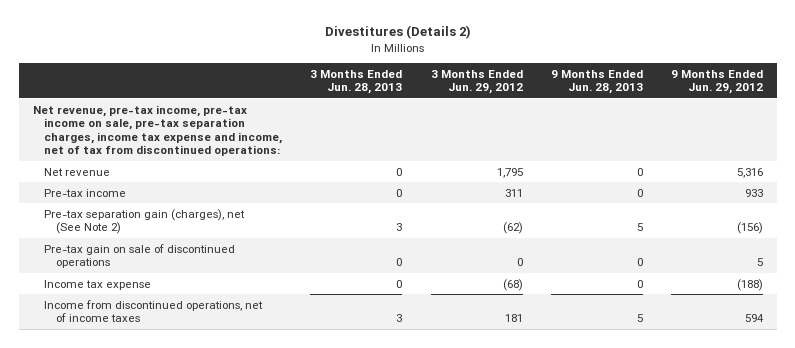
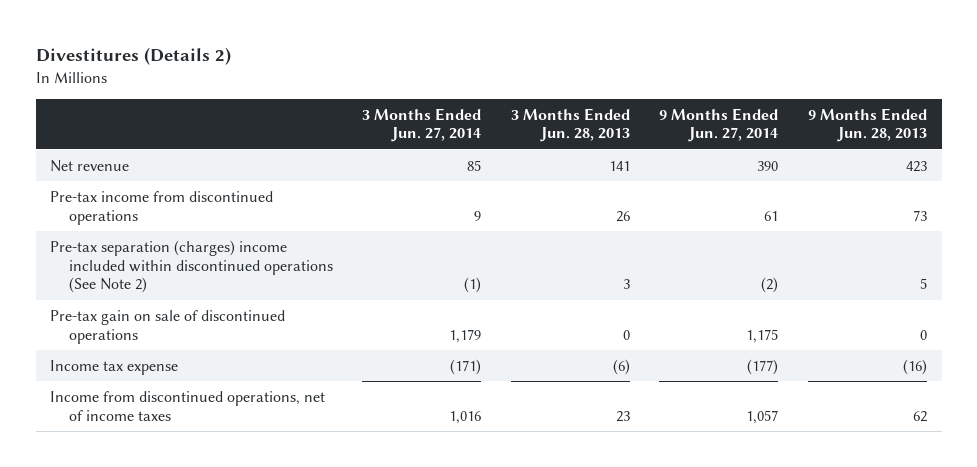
- | 3 Months Ended Jun. 28, 2013 | 3 Months Ended Jun. 29, 2012 | 9 Months Ended Jun. 28, 2013 | 9 Months Ended Jun. 29, 2012
+ | 3 Months Ended Jun. 27, 2014 | 3 Months Ended Jun. 28, 2013 | 9 Months Ended Jun. 27, 2014 | 9 Months Ended Jun. 28, 2013
- Net revenue, pre-tax income, pre-tax income on sale, pre-tax separation charges, income tax expense and income, net of tax from discontinued operations:
- Net revenue | 0 | 1,795 | 0 | 5,316
- Pre-tax income | 0 | 311 | 0 | 933
- Pre-tax separation gain (charges), net (See Note 2) | 3 | (62) | 5 | (156)
+ Net revenue | 85 | 141 | 390 | 423
+ Pre-tax income from discontinued operations | 9 | 26 | 61 | 73
+ Pre-tax separation (charges) income included within discontinued operations (See Note 2) | (1) | 3 | (2) | 5
- Income tax expense | 0 | (68) | 0 | (188)
- Income from discontinued operations, net of income taxes | 3 | 181 | 5 | 594
+ Income tax expense | (171) | (6) | (177) | (16)
+ Income from discontinued operations, net of income taxes | 1,016 | 23 | 1,057 | 62

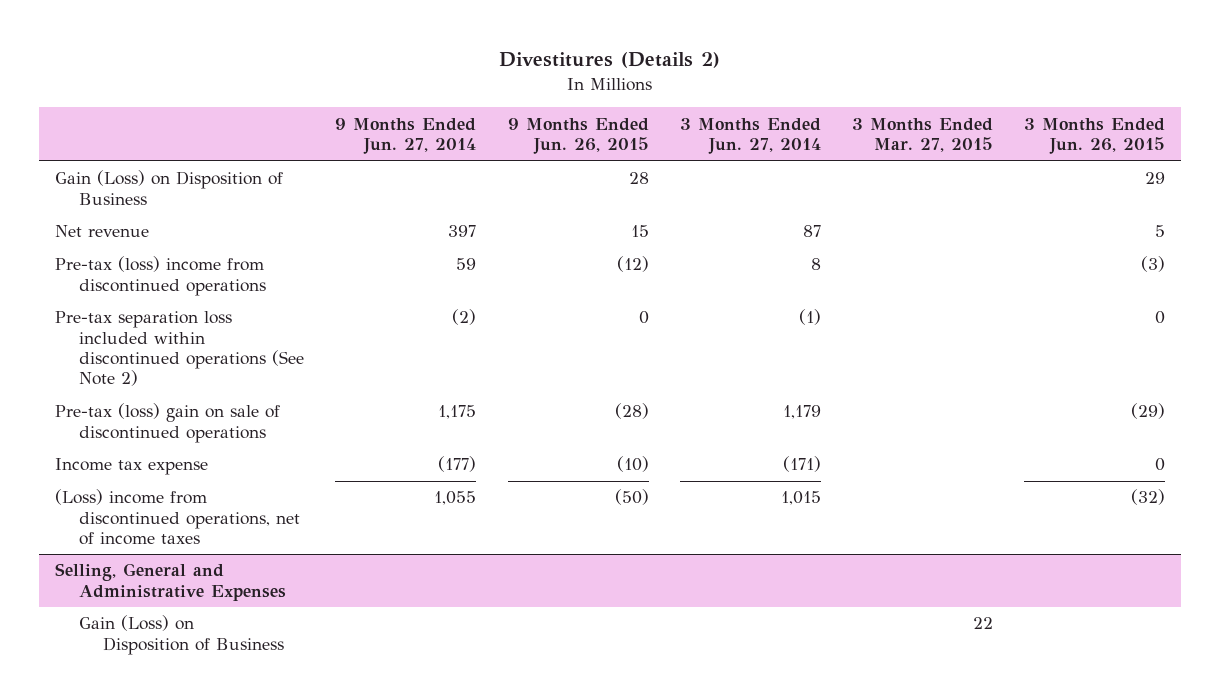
- | 3 Months Ended Jun. 27, 2014 | 3 Months Ended Jun. 28, 2013 | 9 Months Ended Jun. 27, 2014 | 9 Months Ended Jun. 28, 2013
+ | 9 Months Ended Jun. 27, 2014 | 9 Months Ended Jun. 26, 2015 | 3 Months Ended Jun. 27, 2014 | 3 Months Ended Mar. 27, 2015 | 3 Months Ended Jun. 26, 2015
- Net revenue | 85 | 141 | 390 | 423
- Pre-tax income from discontinued operations | 9 | 26 | 61 | 73
- Pre-tax separation (charges) income included within discontinued operations (See Note 2) | (1) | 3 | (2) | 5
- Pre-tax gain on sale of discontinued operations | 1,179 | 0 | 1,175 | 0
+ Gain (Loss) on Disposition of Business | | 28 | | | 29
+ Net revenue | 397 | 15 | 87 | | 5
+ Pre-tax (loss) income from discontinued operations | 59 | (12) | 8 | | (3)
+ Pre-tax separation loss included within discontinued operations (See Note 2) | (2) | 0 | (1) | | 0
+ Pre-tax (loss) gain on sale of discontinued operations | 1,175 | (28) | 1,179 | | (29)
- Income from discontinued operations, net of income taxes | 1,016 | 23 | 1,057 | 62
+ (Loss) income from discontinued operations, net of income taxes | 1,055 | (50) | 1,015 | | (32)
+ Selling, General and Administrative Expenses
+ Gain (Loss) on Disposition of Business | | | | 22 |

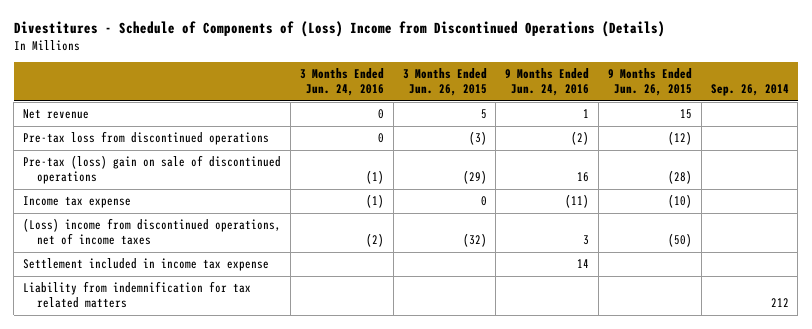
- Divestitures (Details 2)
+ Divestitures - Schedule of Components of (Loss) Income from Discontinued Operations (Details)
- | 9 Months Ended Jun. 27, 2014 | 9 Months Ended Jun. 26, 2015 | 3 Months Ended Jun. 27, 2014 | 3 Months Ended Mar. 27, 2015 | 3 Months Ended Jun. 26, 2015
+ | 3 Months Ended Jun. 24, 2016 | 3 Months Ended Jun. 26, 2015 | 9 Months Ended Jun. 24, 2016 | 9 Months Ended Jun. 26, 2015 | Sep. 26, 2014
- Gain (Loss) on Disposition of Business | | 28 | | | 29
- Pre-tax (loss) income from discontinued operations | 59 | (12) | 8 | | (3)
- Pre-tax separation loss included within discontinued operations (See Note 2) | (2) | 0 | (1) | | 0
+ Pre-tax loss from discontinued operations | 0 | (3) | (2) | (12) |
- Selling, General and Administrative Expenses
- Gain (Loss) on Disposition of Business | | | | 22 |
+ Settlement included in income tax expense | | | 14 | |
+ Liability from indemnification for tax related matters | | | | | 212

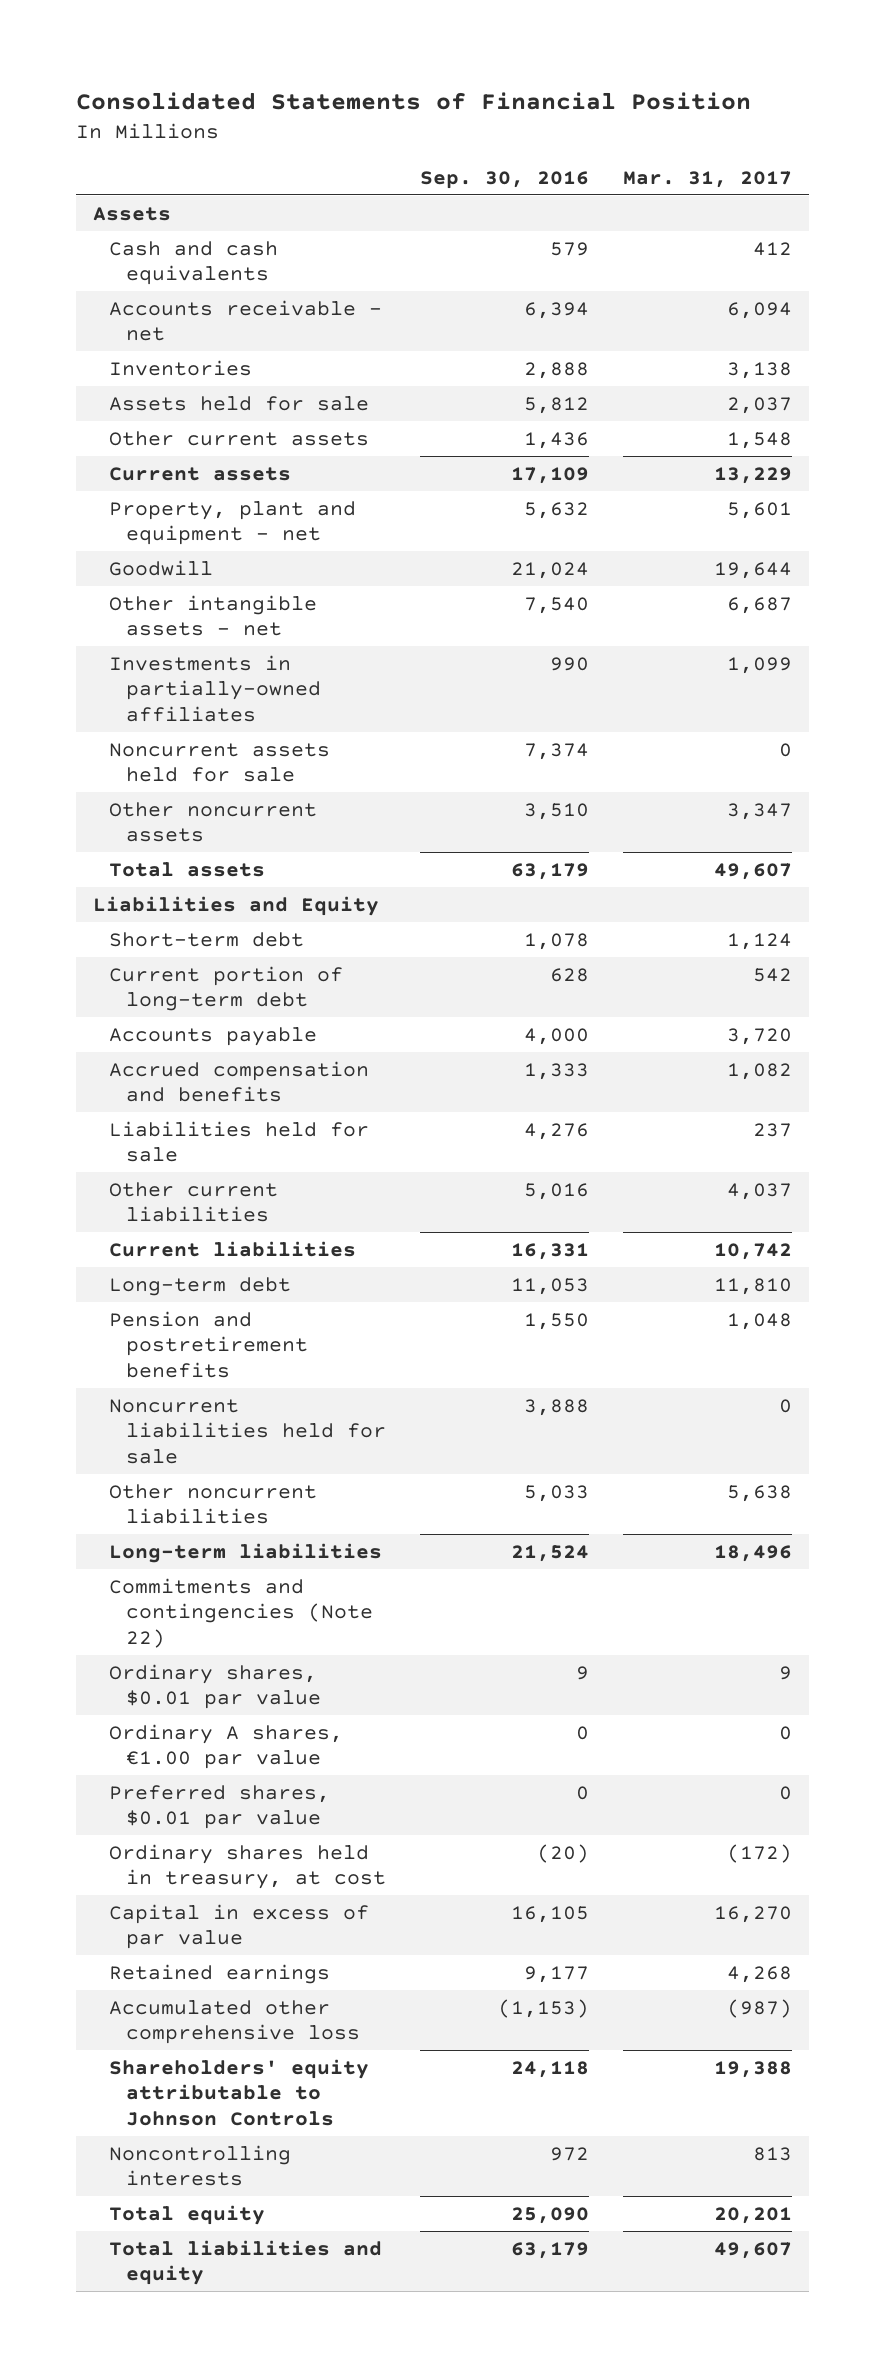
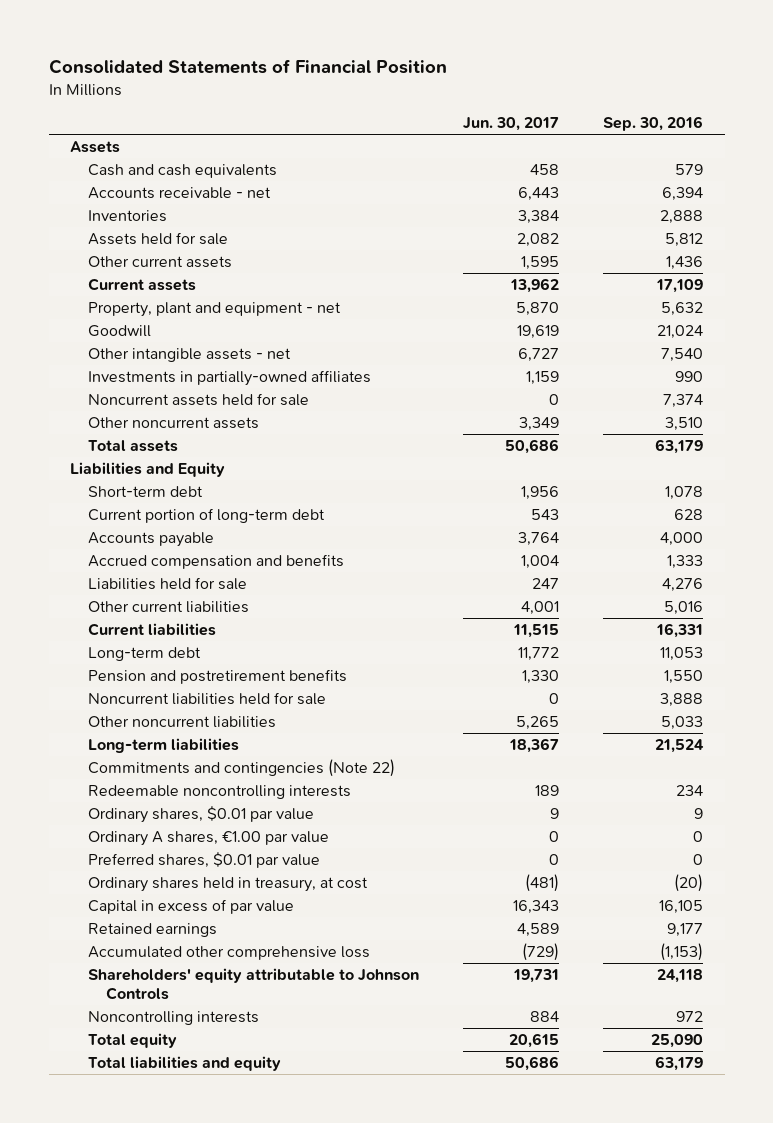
- | Sep. 30, 2016 | Mar. 31, 2017
+ | Jun. 30, 2017 | Sep. 30, 2016
+ Redeemable noncontrolling interests | 189 | 234

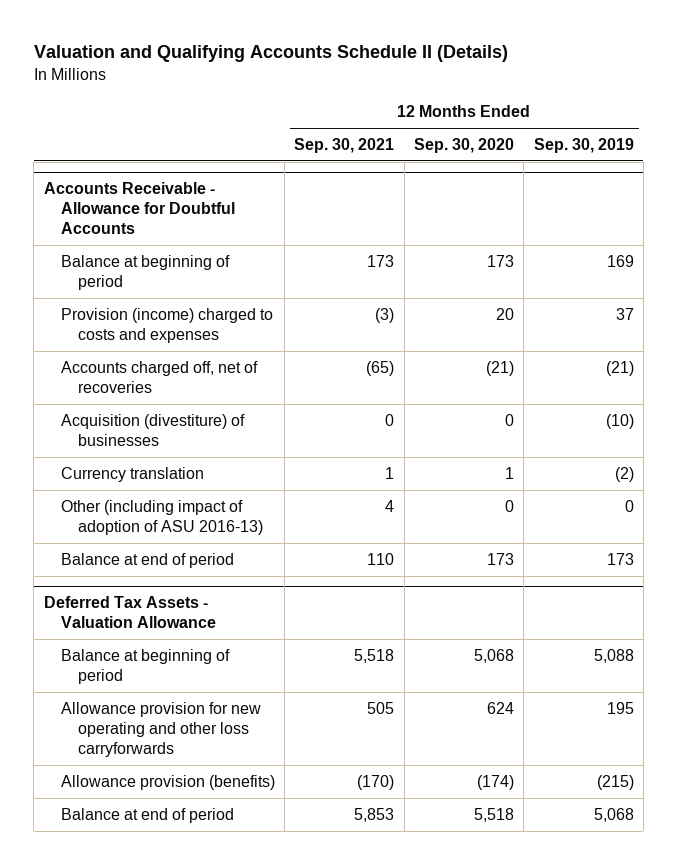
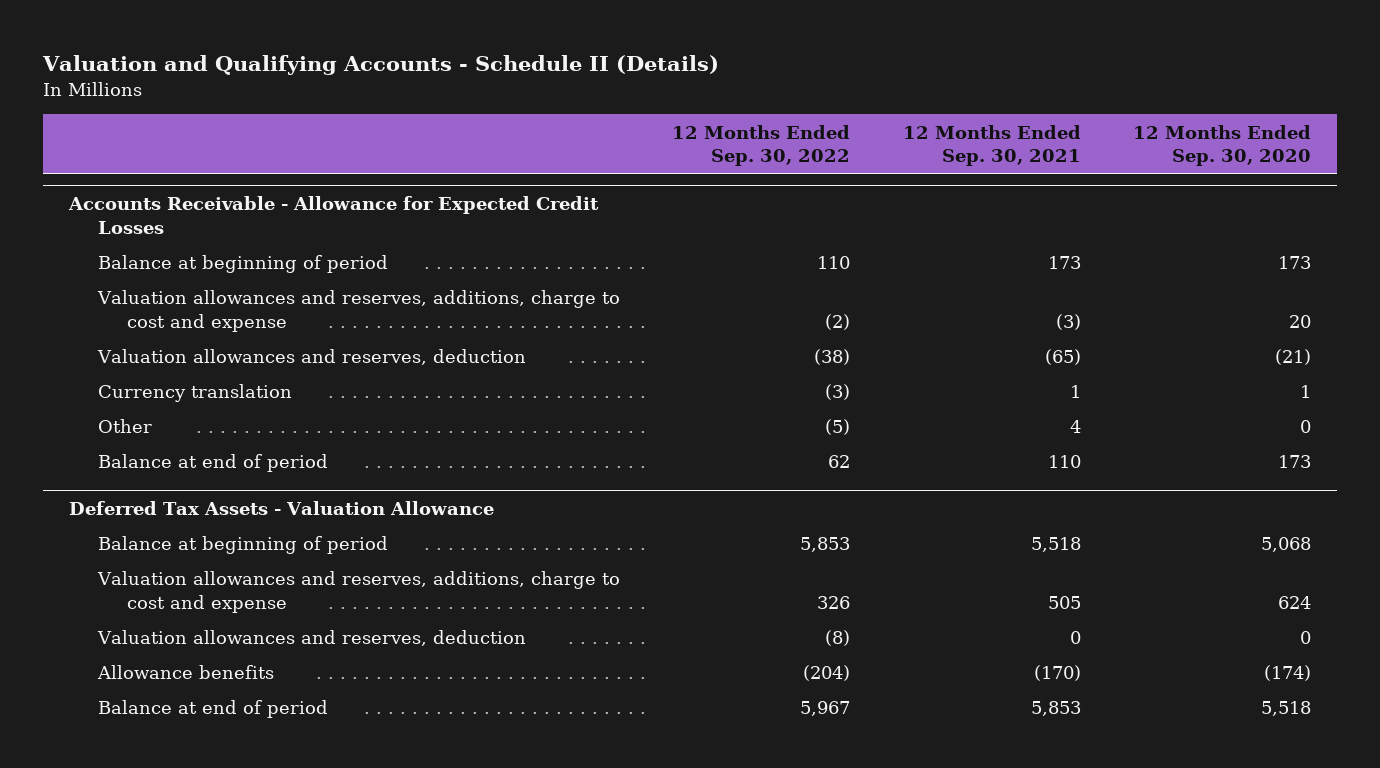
- Valuation and Qualifying Accounts Schedule II (Details)
+ Valuation and Qualifying Accounts - Schedule II (Details)
- | 12 Months Ended Sep. 30, 2021 | 12 Months Ended Sep. 30, 2020 | 12 Months Ended Sep. 30, 2019
+ | 12 Months Ended Sep. 30, 2022 | 12 Months Ended Sep. 30, 2021 | 12 Months Ended Sep. 30, 2020
- Accounts Receivable - Allowance for Doubtful Accounts
+ Accounts Receivable - Allowance for Expected Credit Losses
- Provision (income) charged to costs and expenses | (3) | 20 | 37
- Accounts charged off, net of recoveries | (65) | (21) | (21)
- Acquisition (divestiture) of businesses | 0 | 0 | (10)
+ Valuation allowances and reserves, additions, charge to cost and expense | (2) | (3) | 20
+ Valuation allowances and reserves, deduction | (38) | (65) | (21)
- Other (including impact of adoption of ASU 2016-13) | 4 | 0 | 0
+ Other | (5) | 4 | 0
@ Deferred Tax Assets - Valuation Allowance
- Allowance provision for new operating and other loss carryforwards | 505 | 624 | 195
- Allowance provision (benefits) | (170) | (174) | (215)
+ Valuation allowances and reserves, additions, charge to cost and expense | 326 | 505 | 624
+ Valuation allowances and reserves, deduction | (8) | 0 | 0
+ Allowance benefits | (204) | (170) | (174)

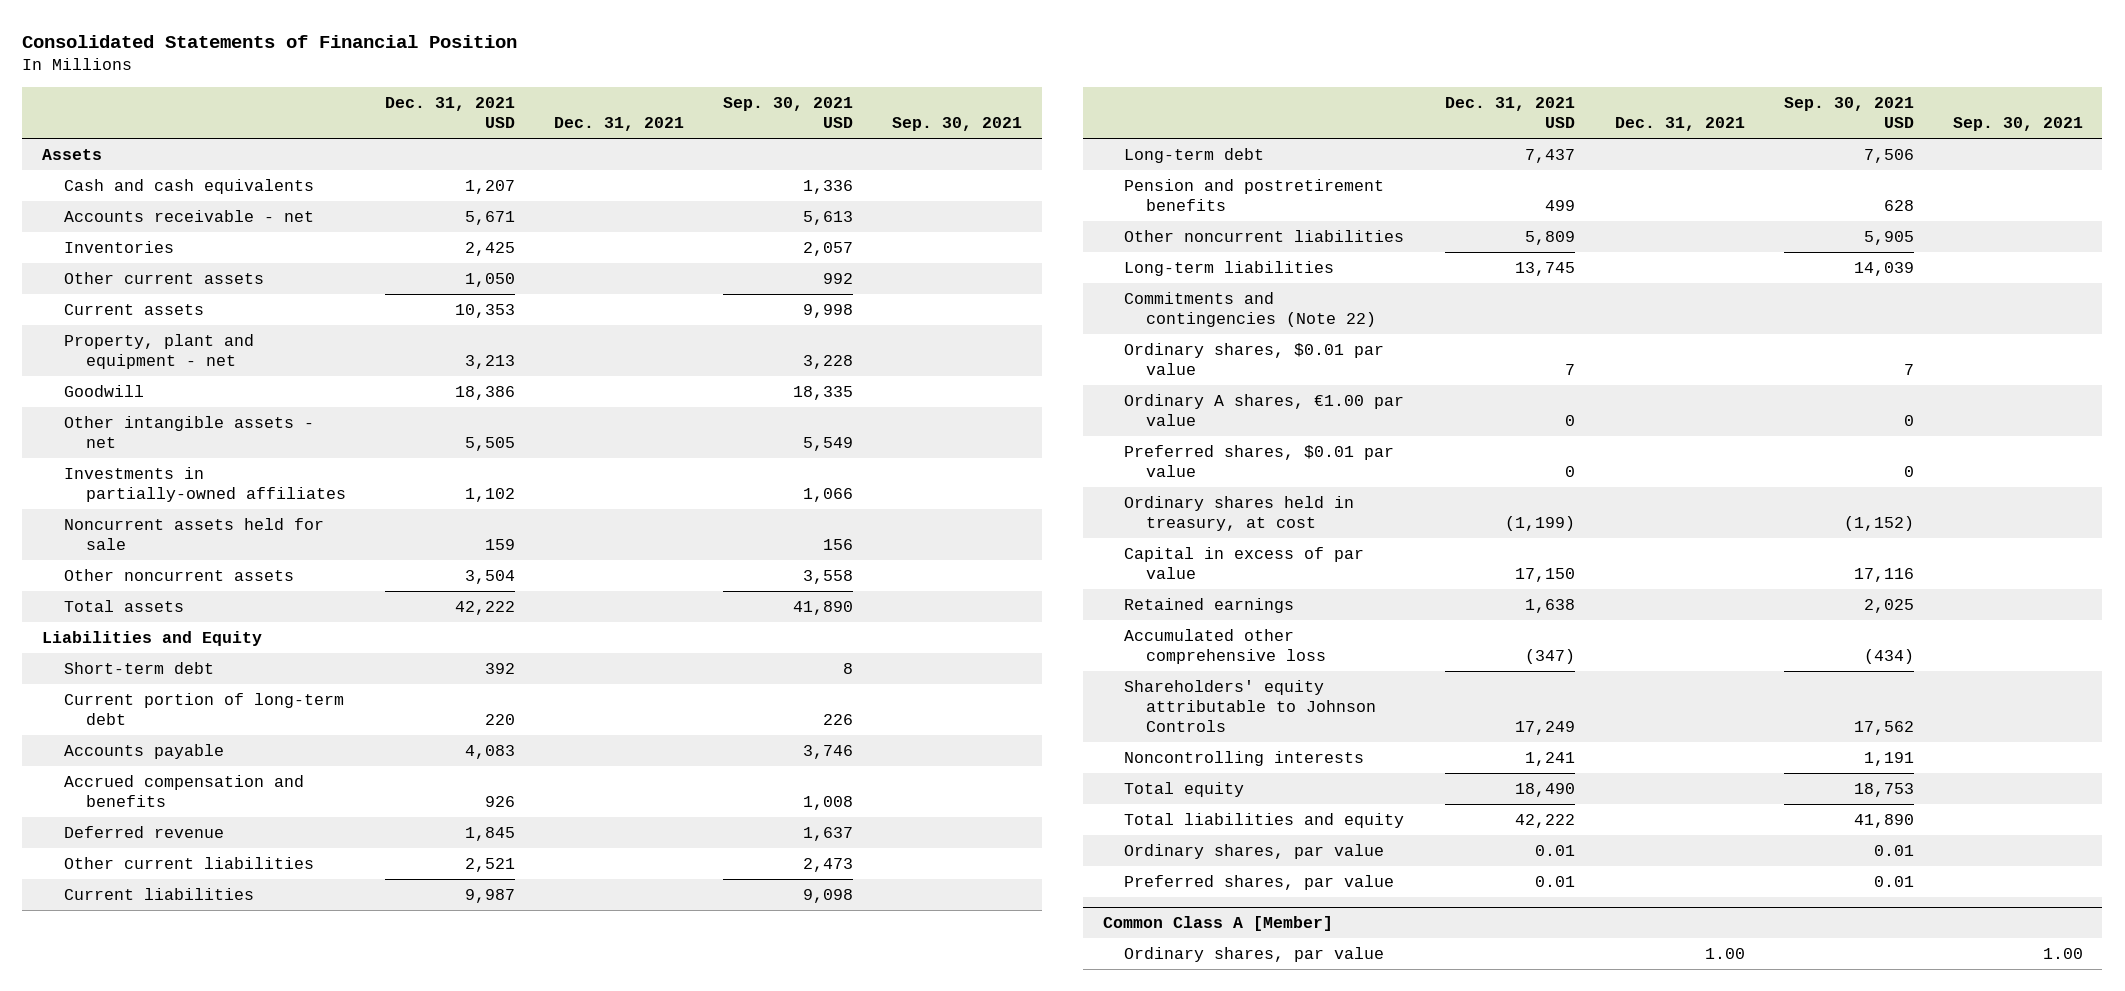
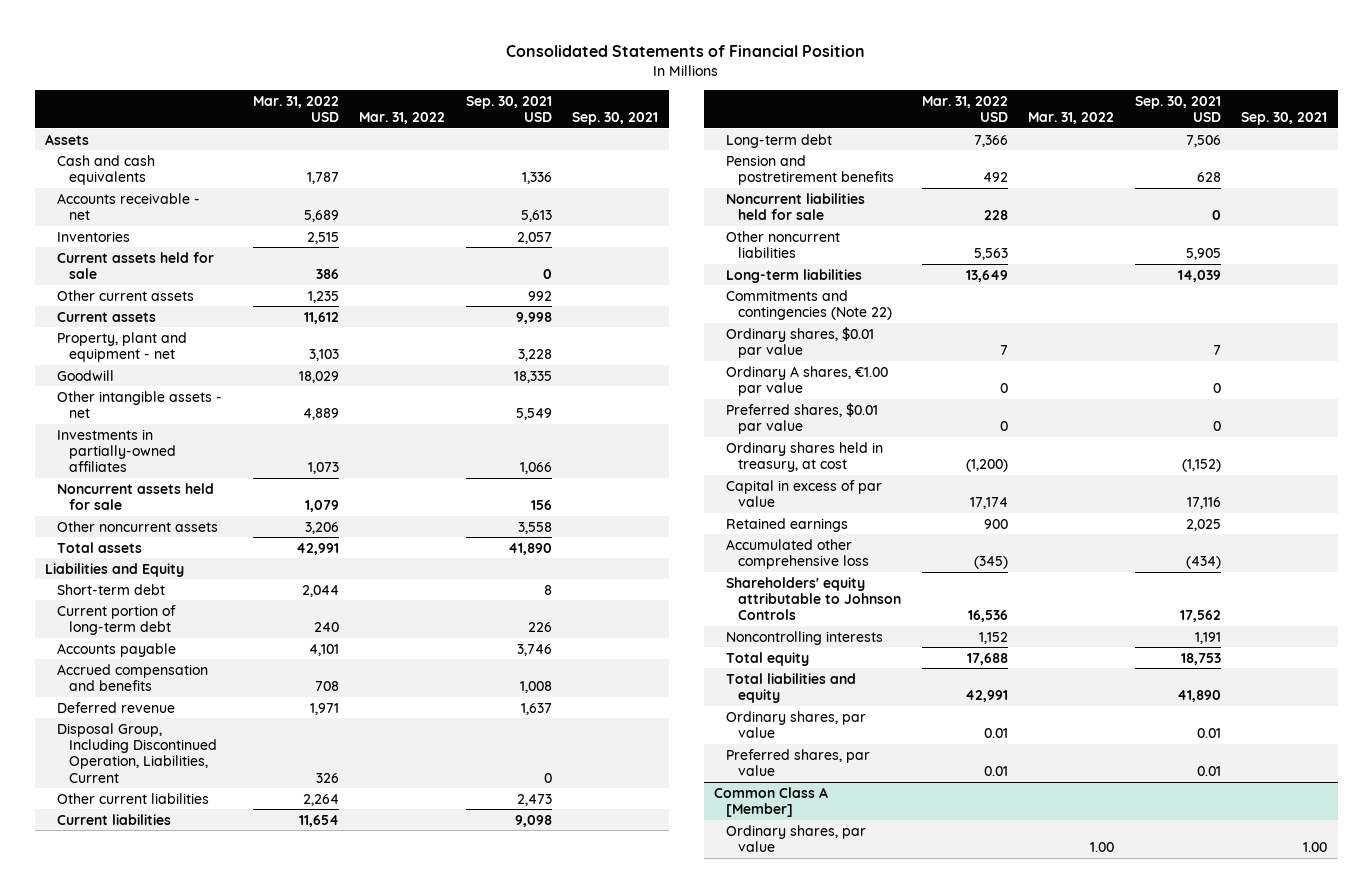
- | Dec. 31, 2021 USD | Dec. 31, 2021 | Sep. 30, 2021 USD | Sep. 30, 2021
+ | Mar. 31, 2022 USD | Mar. 31, 2022 | Sep. 30, 2021 USD | Sep. 30, 2021
+ Current assets held for sale | 386 | | 0 |
+ Disposal Group, Including Discontinued Operation, Liabilities, Current | 326 | | 0 |
+ Noncurrent liabilities held for sale | 228 | | 0 |

